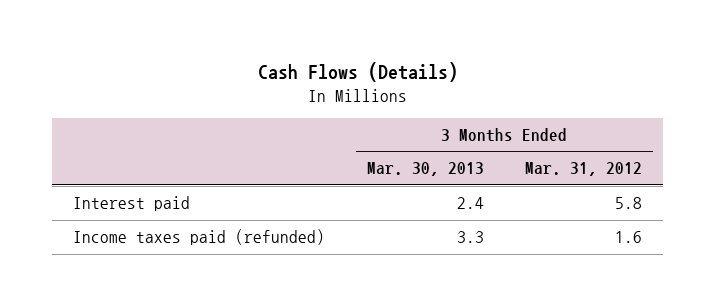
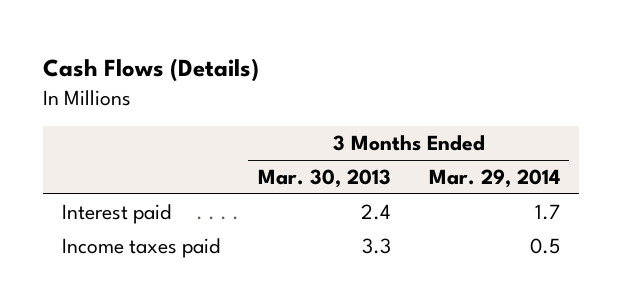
- | 3 Months Ended Mar. 30, 2013 | 3 Months Ended Mar. 31, 2012
+ | 3 Months Ended Mar. 30, 2013 | 3 Months Ended Mar. 29, 2014
- Income taxes paid (refunded) | 3.3 | 1.6
+ Income taxes paid | 3.3 | 0.5

